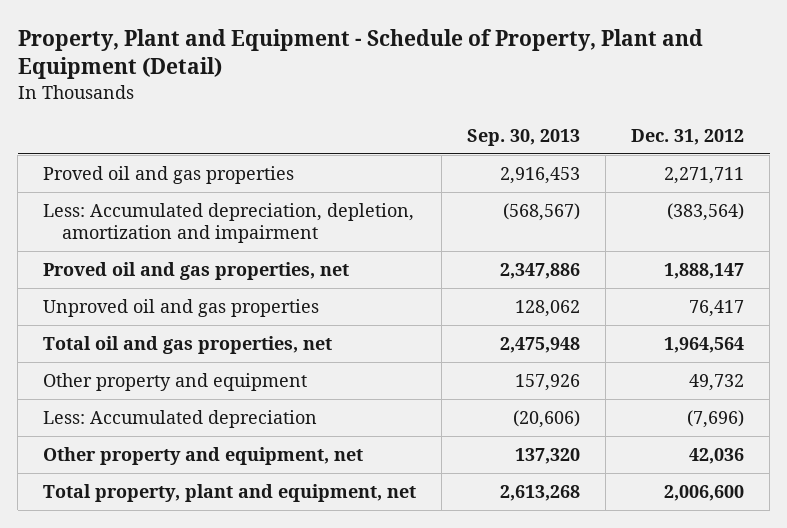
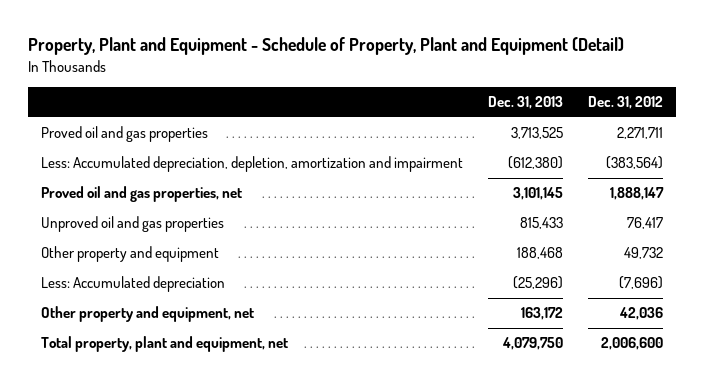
- | Sep. 30, 2013 | Dec. 31, 2012
+ | Dec. 31, 2013 | Dec. 31, 2012
- Total oil and gas properties, net | 2,475,948 | 1,964,564

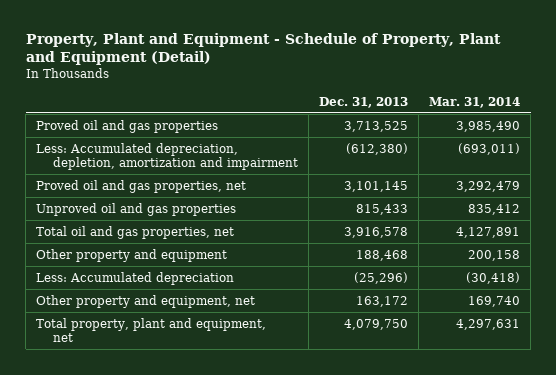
- | Dec. 31, 2013 | Dec. 31, 2012
+ | Dec. 31, 2013 | Mar. 31, 2014
+ Total oil and gas properties, net | 3,916,578 | 4,127,891

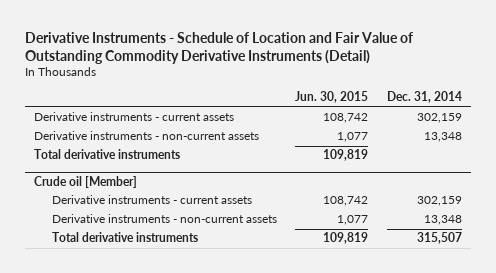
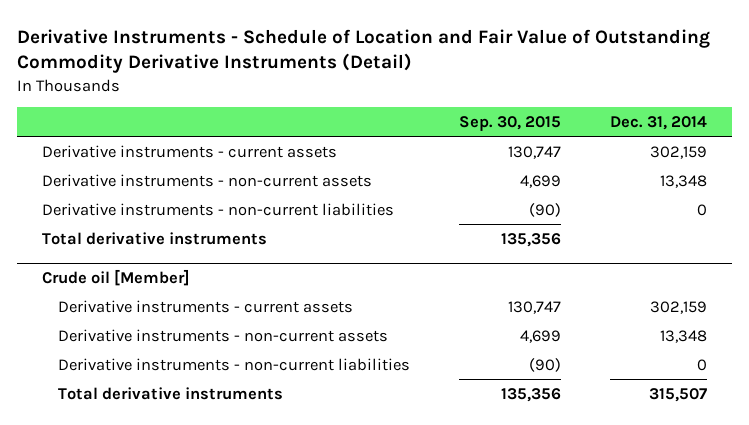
- | Jun. 30, 2015 | Dec. 31, 2014
+ | Sep. 30, 2015 | Dec. 31, 2014
+ Derivative instruments - non-current liabilities | (90) | 0
@ Crude oil [Member]
+ Derivative instruments - non-current liabilities | (90) | 0

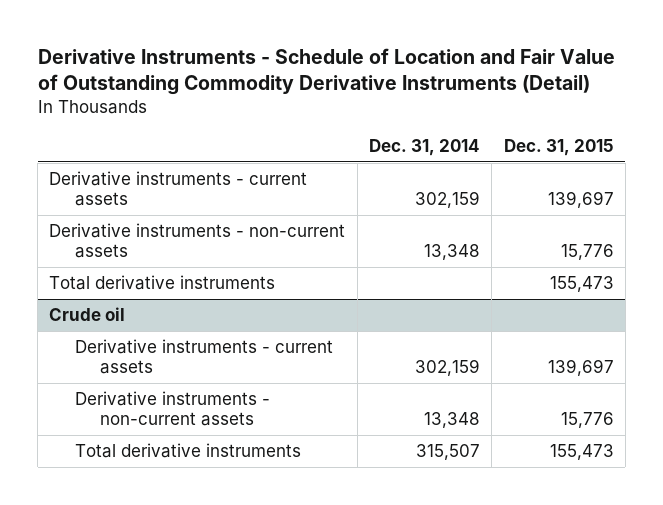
- | Sep. 30, 2015 | Dec. 31, 2014
+ | Dec. 31, 2014 | Dec. 31, 2015
- Derivative instruments - non-current liabilities | (90) | 0
- Crude oil [Member]
+ Crude oil
- Derivative instruments - non-current liabilities | (90) | 0

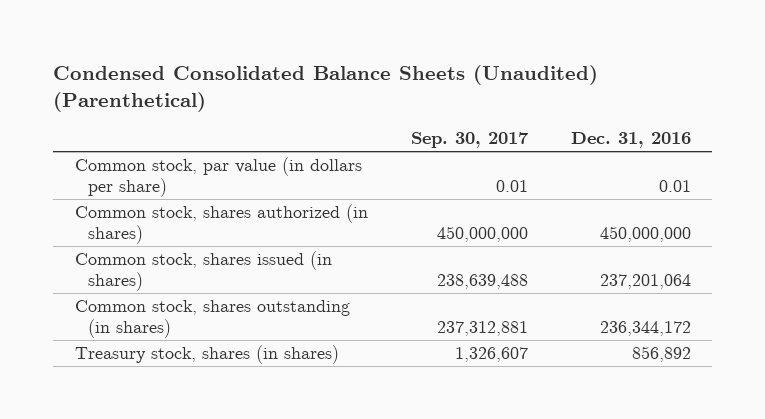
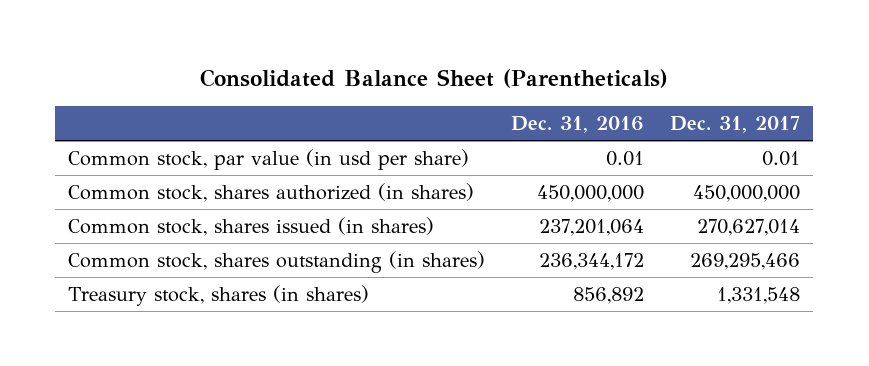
- Condensed Consolidated Balance Sheets (Unaudited) (Parenthetical)
+ Consolidated Balance Sheet (Parentheticals)
- | Sep. 30, 2017 | Dec. 31, 2016
+ | Dec. 31, 2016 | Dec. 31, 2017
- Common stock, par value (in dollars per share) | 0.01 | 0.01
+ Common stock, par value (in usd per share) | 0.01 | 0.01

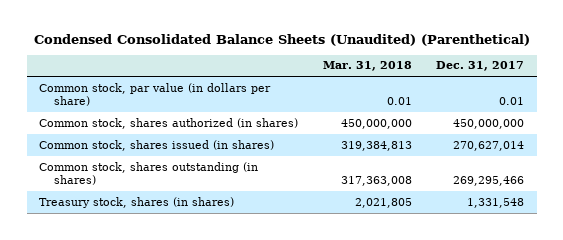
- Consolidated Balance Sheet (Parentheticals)
+ Condensed Consolidated Balance Sheets (Unaudited) (Parenthetical)
- | Dec. 31, 2016 | Dec. 31, 2017
+ | Mar. 31, 2018 | Dec. 31, 2017
- Common stock, par value (in usd per share) | 0.01 | 0.01
+ Common stock, par value (in dollars per share) | 0.01 | 0.01

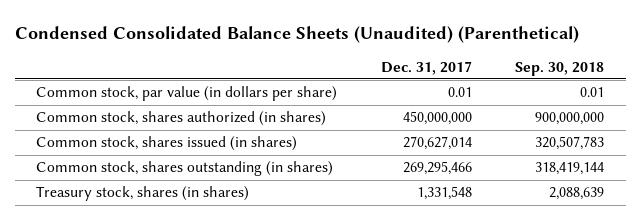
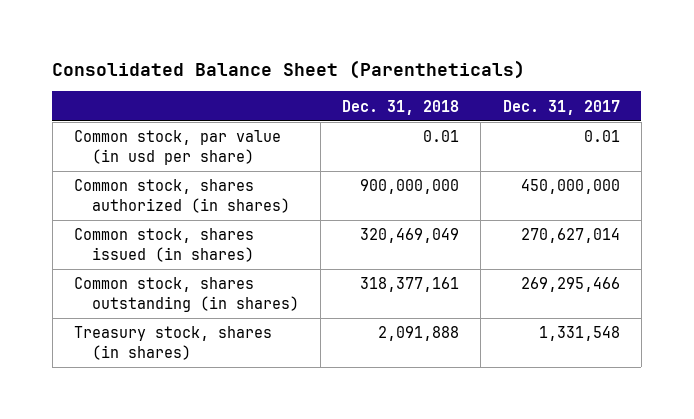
- Condensed Consolidated Balance Sheets (Unaudited) (Parenthetical)
+ Consolidated Balance Sheet (Parentheticals)
- | Dec. 31, 2017 | Sep. 30, 2018
+ | Dec. 31, 2018 | Dec. 31, 2017
- Common stock, par value (in dollars per share) | 0.01 | 0.01
+ Common stock, par value (in usd per share) | 0.01 | 0.01

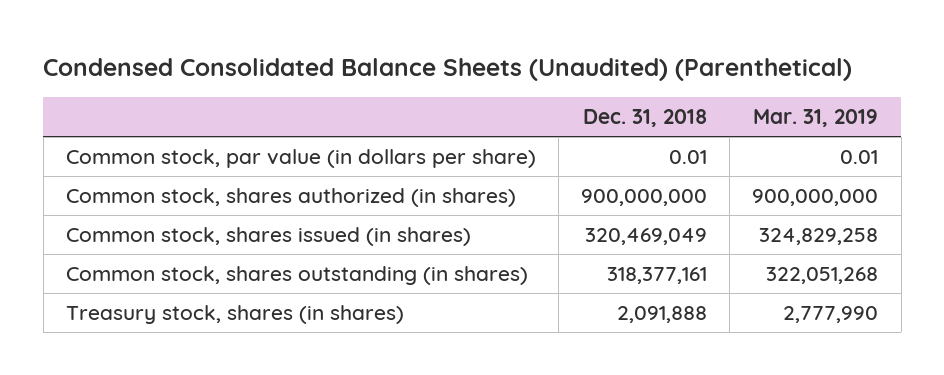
- Consolidated Balance Sheet (Parentheticals)
+ Condensed Consolidated Balance Sheets (Unaudited) (Parenthetical)
- | Dec. 31, 2018 | Dec. 31, 2017
+ | Dec. 31, 2018 | Mar. 31, 2019
- Common stock, par value (in usd per share) | 0.01 | 0.01
+ Common stock, par value (in dollars per share) | 0.01 | 0.01

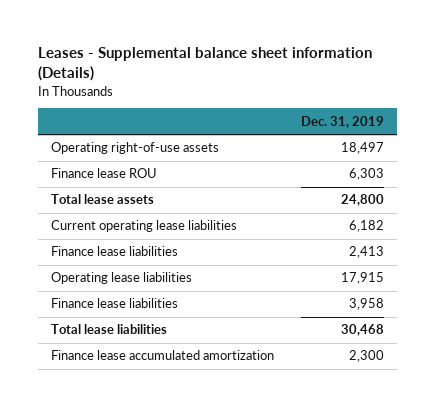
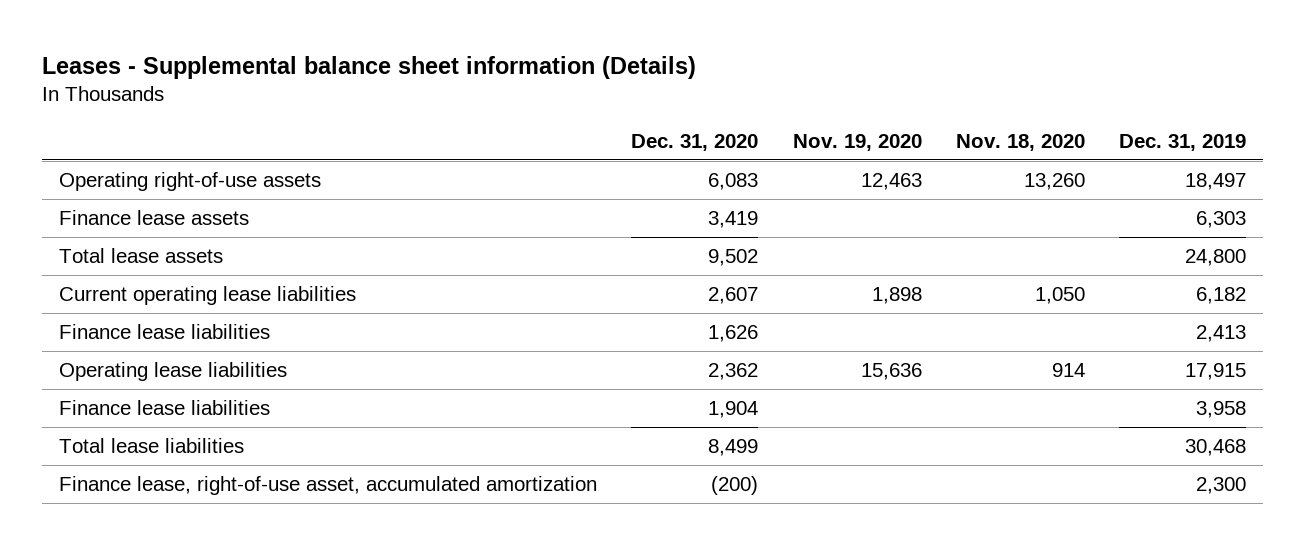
- | Dec. 31, 2019
+ | Dec. 31, 2020 | Nov. 19, 2020 | Nov. 18, 2020 | Dec. 31, 2019
- Finance lease ROU | 6,303
+ Finance lease assets | 3,419 | | | 6,303
- Finance lease accumulated amortization | 2,300
+ Finance lease, right-of-use asset, accumulated amortization | (200) | | | 2,300

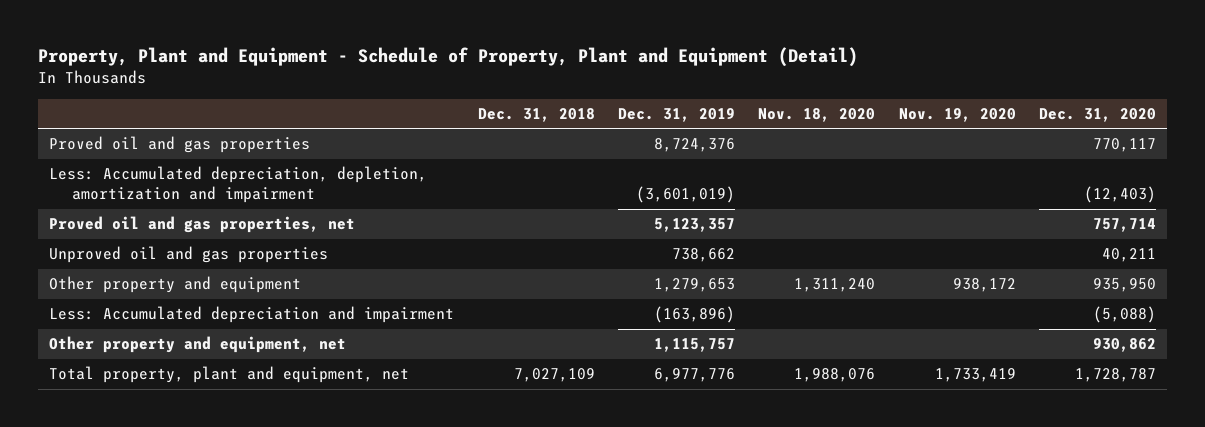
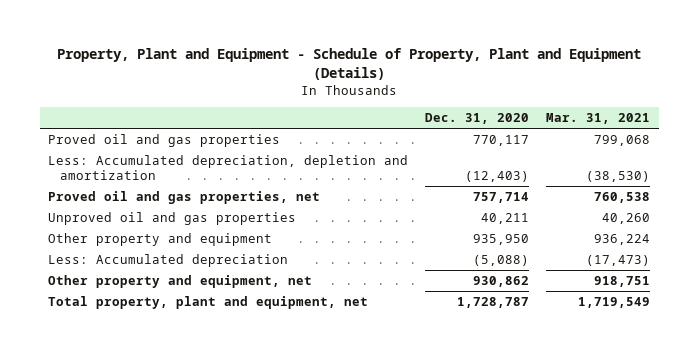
- Property, Plant and Equipment - Schedule of Property, Plant and Equipment (Detail)
+ Property, Plant and Equipment - Schedule of Property, Plant and Equipment (Details)
- | Dec. 31, 2018 | Dec. 31, 2019 | Nov. 18, 2020 | Nov. 19, 2020 | Dec. 31, 2020
+ | Dec. 31, 2020 | Mar. 31, 2021
- Less: Accumulated depreciation, depletion, amortization and impairment | | (3,601,019) | | | (12,403)
+ Less: Accumulated depreciation, depletion and amortization | (12,403) | (38,530)
- Less: Accumulated depreciation and impairment | | (163,896) | | | (5,088)
+ Less: Accumulated depreciation | (5,088) | (17,473)

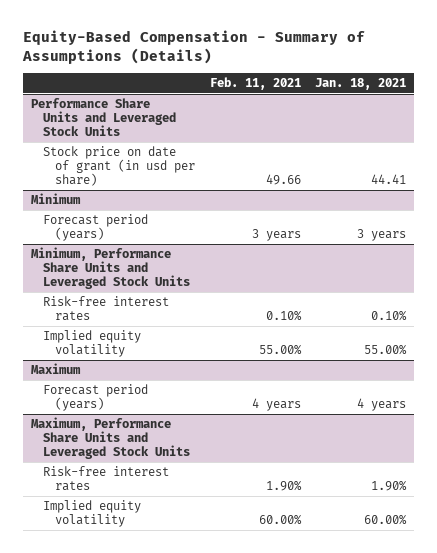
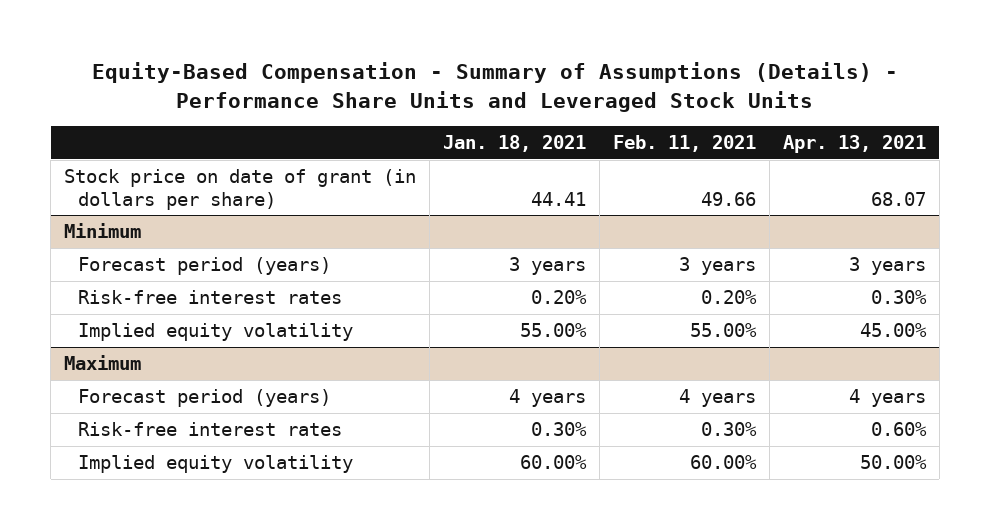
- Equity-Based Compensation - Summary of Assumptions (Details)
+ Equity-Based Compensation - Summary of Assumptions (Details) - Performance Share Units and Leveraged Stock Units
- | Feb. 11, 2021 | Jan. 18, 2021
+ | Jan. 18, 2021 | Feb. 11, 2021 | Apr. 13, 2021
- Performance Share Units and Leveraged Stock Units
- Stock price on date of grant (in usd per share) | 49.66 | 44.41
+ Stock price on date of grant (in dollars per share) | 44.41 | 49.66 | 68.07
- Minimum, Performance Share Units and Leveraged Stock Units
- Risk-free interest rates | 0.10% | 0.10%
@ Minimum
+ Risk-free interest rates | 0.20% | 0.20% | 0.30%
- Maximum, Performance Share Units and Leveraged Stock Units
- Risk-free interest rates | 1.90% | 1.90%
@ Maximum
+ Risk-free interest rates | 0.30% | 0.30% | 0.60%

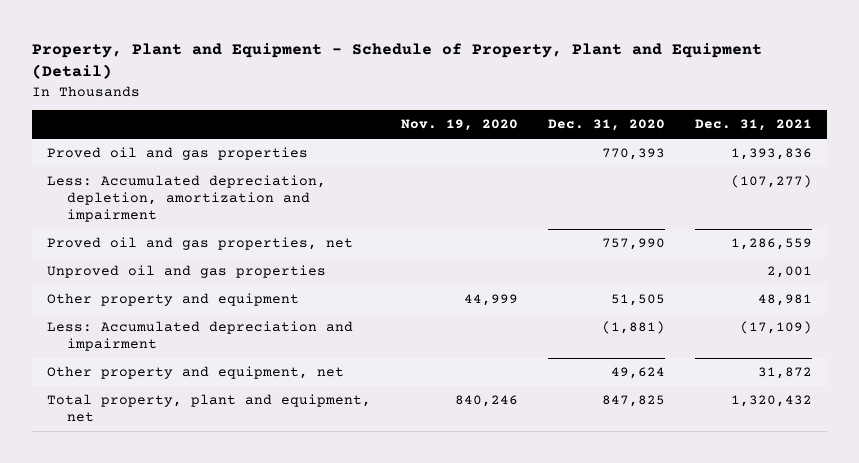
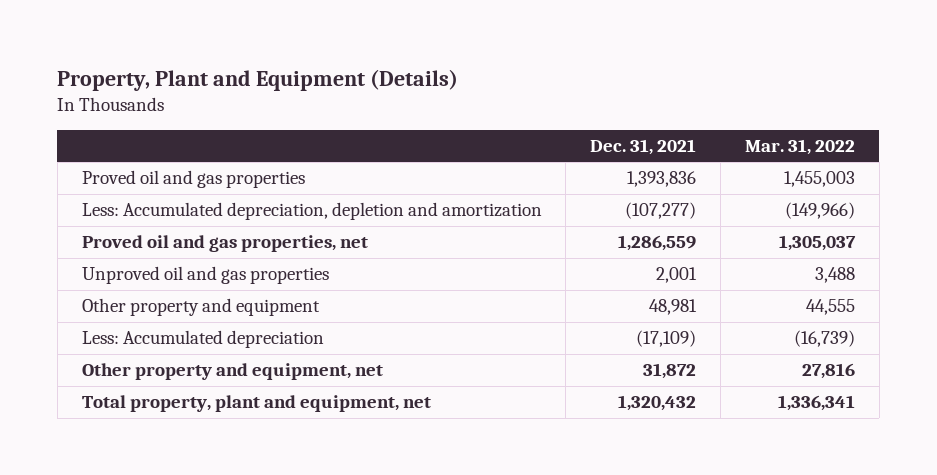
- Property, Plant and Equipment - Schedule of Property, Plant and Equipment (Detail)
+ Property, Plant and Equipment (Details)
- | Nov. 19, 2020 | Dec. 31, 2020 | Dec. 31, 2021
+ | Dec. 31, 2021 | Mar. 31, 2022
- Less: Accumulated depreciation, depletion, amortization and impairment | | | (107,277)
+ Less: Accumulated depreciation, depletion and amortization | (107,277) | (149,966)
- Less: Accumulated depreciation and impairment | | (1,881) | (17,109)
+ Less: Accumulated depreciation | (17,109) | (16,739)

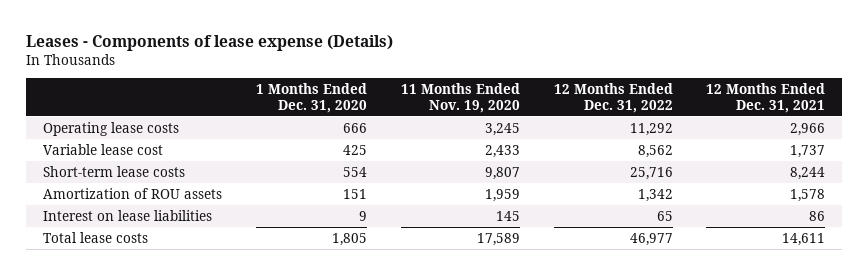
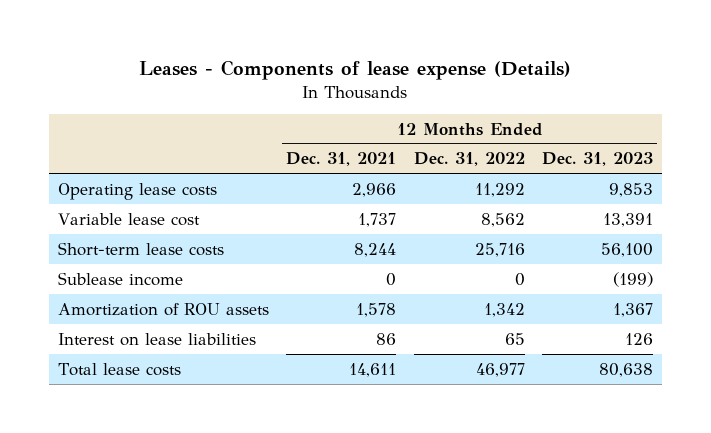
- | 1 Months Ended Dec. 31, 2020 | 11 Months Ended Nov. 19, 2020 | 12 Months Ended Dec. 31, 2022 | 12 Months Ended Dec. 31, 2021
+ | 12 Months Ended Dec. 31, 2021 | 12 Months Ended Dec. 31, 2022 | 12 Months Ended Dec. 31, 2023
+ Sublease income | 0 | 0 | (199)

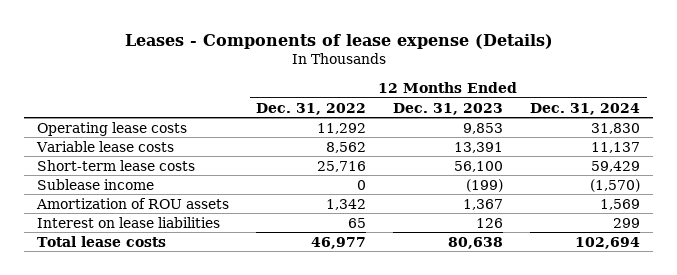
- | 12 Months Ended Dec. 31, 2021 | 12 Months Ended Dec. 31, 2022 | 12 Months Ended Dec. 31, 2023
+ | 12 Months Ended Dec. 31, 2022 | 12 Months Ended Dec. 31, 2023 | 12 Months Ended Dec. 31, 2024
- Variable lease cost | 1,737 | 8,562 | 13,391
+ Variable lease costs | 8,562 | 13,391 | 11,137

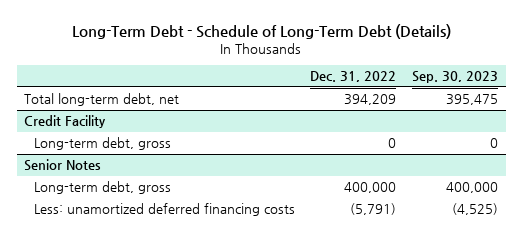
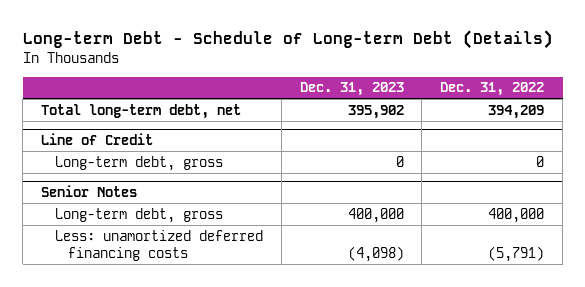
- Long-Term Debt - Schedule of Long-Term Debt (Details)
+ Long-term Debt - Schedule of Long-term Debt (Details)
- | Dec. 31, 2022 | Sep. 30, 2023
+ | Dec. 31, 2023 | Dec. 31, 2022
- Credit Facility
+ Line of Credit

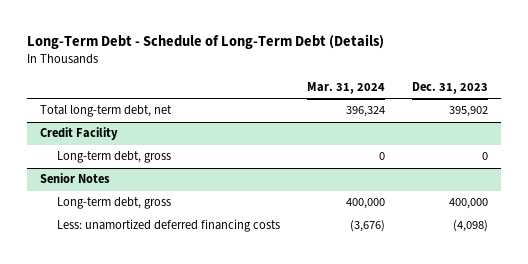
- Long-term Debt - Schedule of Long-term Debt (Details)
+ Long-Term Debt - Schedule of Long-Term Debt (Details)
- | Dec. 31, 2023 | Dec. 31, 2022
+ | Mar. 31, 2024 | Dec. 31, 2023
- Line of Credit
+ Credit Facility

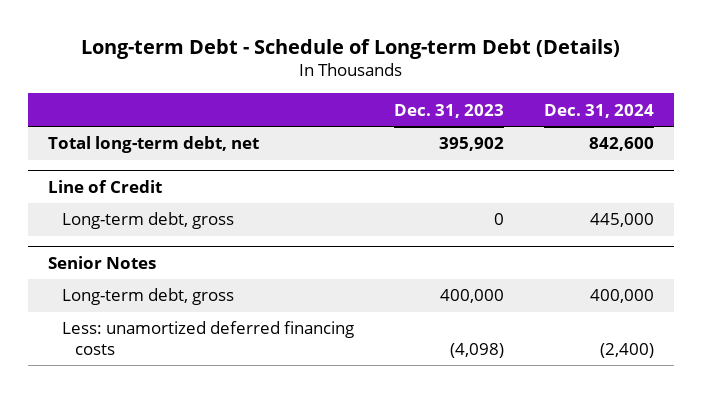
- Long-Term Debt - Schedule of Long-Term Debt (Details)
+ Long-term Debt - Schedule of Long-term Debt (Details)
- | Mar. 31, 2024 | Dec. 31, 2023
+ | Dec. 31, 2023 | Dec. 31, 2024
- Credit Facility
+ Line of Credit

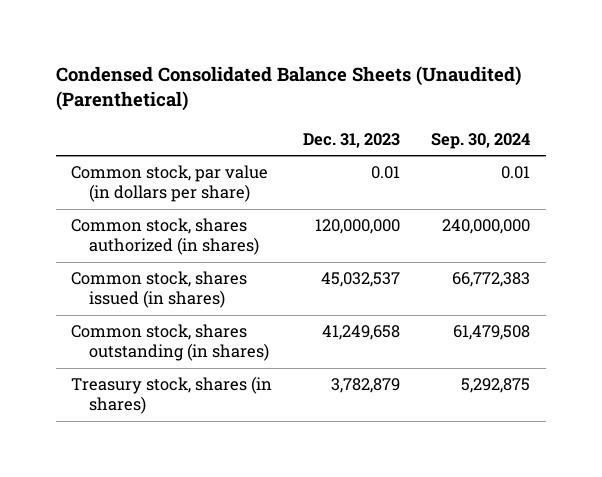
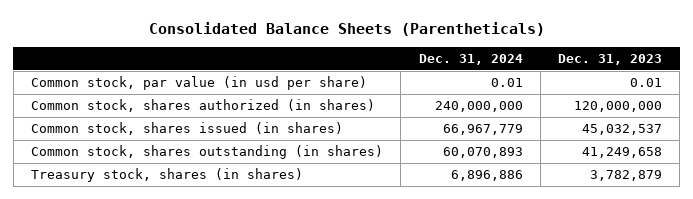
- Condensed Consolidated Balance Sheets (Unaudited) (Parenthetical)
+ Consolidated Balance Sheets (Parentheticals)
- | Dec. 31, 2023 | Sep. 30, 2024
+ | Dec. 31, 2024 | Dec. 31, 2023
- Common stock, par value (in dollars per share) | 0.01 | 0.01
+ Common stock, par value (in usd per share) | 0.01 | 0.01

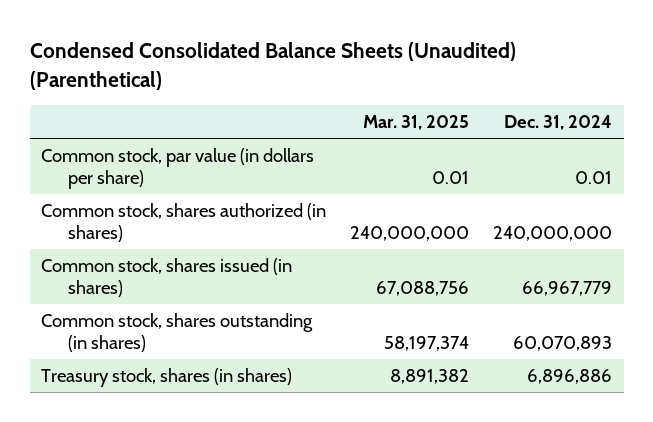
- Consolidated Balance Sheets (Parentheticals)
+ Condensed Consolidated Balance Sheets (Unaudited) (Parenthetical)
- | Dec. 31, 2024 | Dec. 31, 2023
+ | Mar. 31, 2025 | Dec. 31, 2024
- Common stock, par value (in usd per share) | 0.01 | 0.01
+ Common stock, par value (in dollars per share) | 0.01 | 0.01

